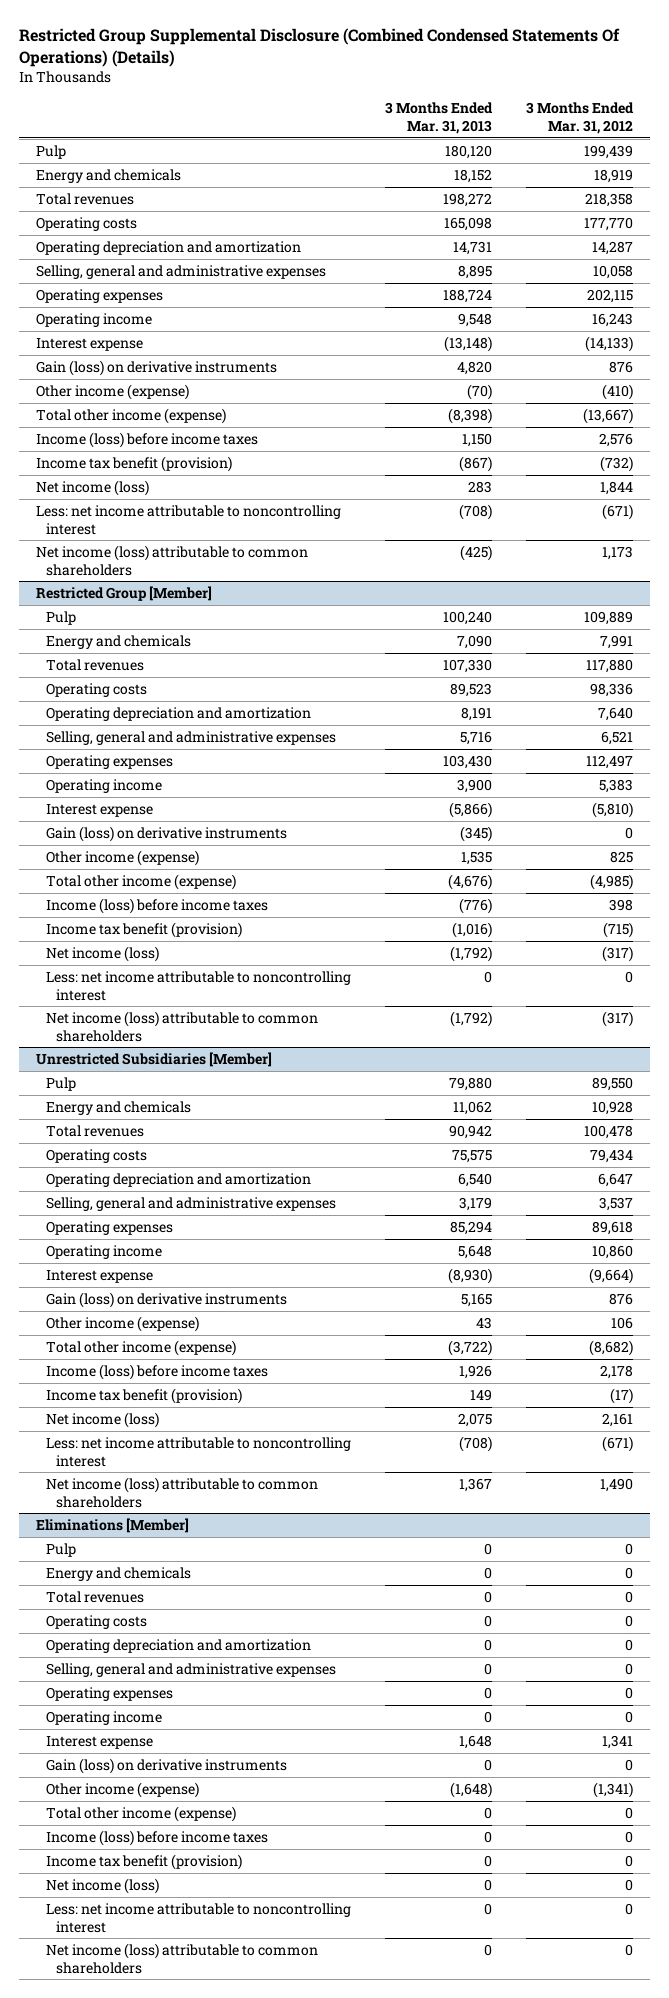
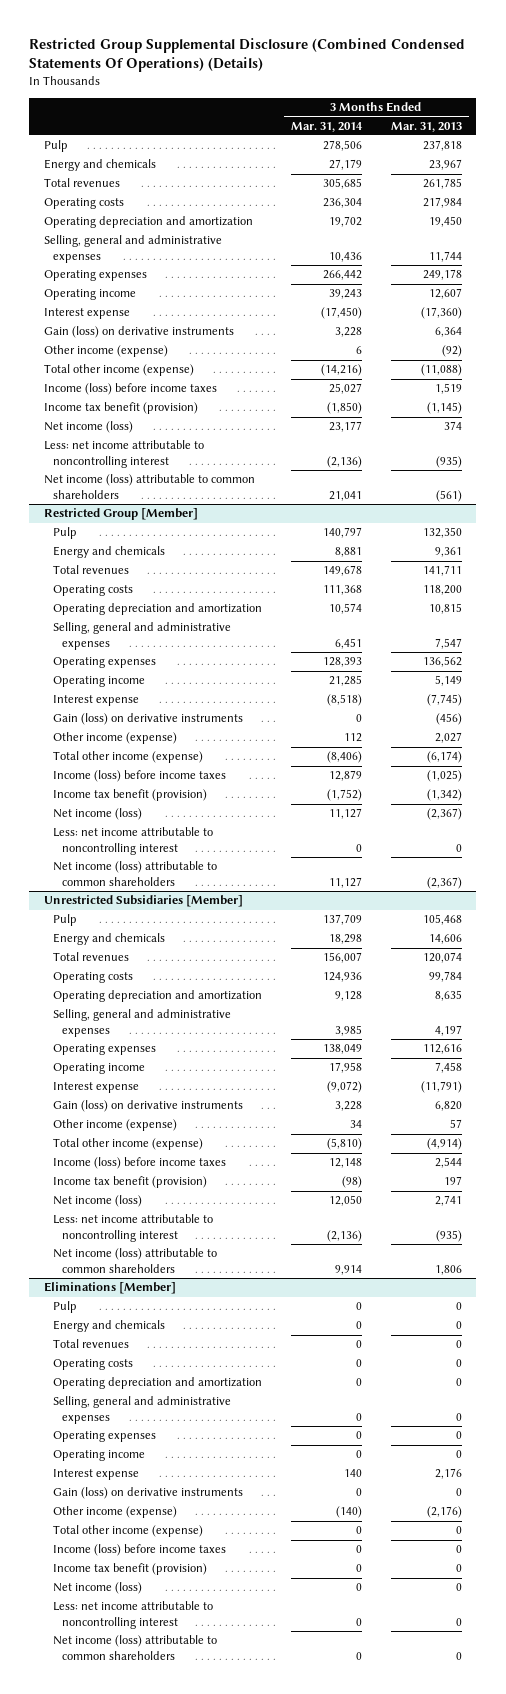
- | 3 Months Ended Mar. 31, 2013 | 3 Months Ended Mar. 31, 2012
+ | 3 Months Ended Mar. 31, 2014 | 3 Months Ended Mar. 31, 2013
- Pulp | 180,120 | 199,439
- Energy and chemicals | 18,152 | 18,919
- Total revenues | 198,272 | 218,358
- Operating costs | 165,098 | 177,770
- Operating depreciation and amortization | 14,731 | 14,287
- Selling, general and administrative expenses | 8,895 | 10,058
- Operating expenses | 188,724 | 202,115
- Operating income | 9,548 | 16,243
- Interest expense | (13,148) | (14,133)
- Gain (loss) on derivative instruments | 4,820 | 876
- Other income (expense) | (70) | (410)
- Total other income (expense) | (8,398) | (13,667)
- Income (loss) before income taxes | 1,150 | 2,576
- Income tax benefit (provision) | (867) | (732)
- Net income (loss) | 283 | 1,844
- Less: net income attributable to noncontrolling interest | (708) | (671)
- Net income (loss) attributable to common shareholders | (425) | 1,173
+ Pulp | 278,506 | 237,818
+ Energy and chemicals | 27,179 | 23,967
+ Total revenues | 305,685 | 261,785
+ Operating costs | 236,304 | 217,984
+ Operating depreciation and amortization | 19,702 | 19,450
+ Selling, general and administrative expenses | 10,436 | 11,744
+ Operating expenses | 266,442 | 249,178
+ Operating income | 39,243 | 12,607
+ Interest expense | (17,450) | (17,360)
+ Gain (loss) on derivative instruments | 3,228 | 6,364
+ Other income (expense) | 6 | (92)
+ Total other income (expense) | (14,216) | (11,088)
+ Income (loss) before income taxes | 25,027 | 1,519
+ Income tax benefit (provision) | (1,850) | (1,145)
+ Net income (loss) | 23,177 | 374
+ Less: net income attributable to noncontrolling interest | (2,136) | (935)
+ Net income (loss) attributable to common shareholders | 21,041 | (561)
@ Restricted Group [Member]
- Pulp | 100,240 | 109,889
- Energy and chemicals | 7,090 | 7,991
- Total revenues | 107,330 | 117,880
- Operating costs | 89,523 | 98,336
- Operating depreciation and amortization | 8,191 | 7,640
- Selling, general and administrative expenses | 5,716 | 6,521
- Operating expenses | 103,430 | 112,497
- Operating income | 3,900 | 5,383
- Interest expense | (5,866) | (5,810)
- Gain (loss) on derivative instruments | (345) | 0
- Other income (expense) | 1,535 | 825
- Total other income (expense) | (4,676) | (4,985)
- Income (loss) before income taxes | (776) | 398
- Income tax benefit (provision) | (1,016) | (715)
- Net income (loss) | (1,792) | (317)
+ Pulp | 140,797 | 132,350
+ Energy and chemicals | 8,881 | 9,361
+ Total revenues | 149,678 | 141,711
+ Operating costs | 111,368 | 118,200
+ Operating depreciation and amortization | 10,574 | 10,815
+ Selling, general and administrative expenses | 6,451 | 7,547
+ Operating expenses | 128,393 | 136,562
+ Operating income | 21,285 | 5,149
+ Interest expense | (8,518) | (7,745)
+ Gain (loss) on derivative instruments | 0 | (456)
+ Other income (expense) | 112 | 2,027
+ Total other income (expense) | (8,406) | (6,174)
+ Income (loss) before income taxes | 12,879 | (1,025)
+ Income tax benefit (provision) | (1,752) | (1,342)
+ Net income (loss) | 11,127 | (2,367)
- Net income (loss) attributable to common shareholders | (1,792) | (317)
+ Net income (loss) attributable to common shareholders | 11,127 | (2,367)
@ Unrestricted Subsidiaries [Member]
- Pulp | 79,880 | 89,550
- Energy and chemicals | 11,062 | 10,928
- Total revenues | 90,942 | 100,478
- Operating costs | 75,575 | 79,434
- Operating depreciation and amortization | 6,540 | 6,647
- Selling, general and administrative expenses | 3,179 | 3,537
- Operating expenses | 85,294 | 89,618
- Operating income | 5,648 | 10,860
- Interest expense | (8,930) | (9,664)
- Gain (loss) on derivative instruments | 5,165 | 876
- Other income (expense) | 43 | 106
- Total other income (expense) | (3,722) | (8,682)
- Income (loss) before income taxes | 1,926 | 2,178
- Income tax benefit (provision) | 149 | (17)
- Net income (loss) | 2,075 | 2,161
- Less: net income attributable to noncontrolling interest | (708) | (671)
- Net income (loss) attributable to common shareholders | 1,367 | 1,490
+ Pulp | 137,709 | 105,468
+ Energy and chemicals | 18,298 | 14,606
+ Total revenues | 156,007 | 120,074
+ Operating costs | 124,936 | 99,784
+ Operating depreciation and amortization | 9,128 | 8,635
+ Selling, general and administrative expenses | 3,985 | 4,197
+ Operating expenses | 138,049 | 112,616
+ Operating income | 17,958 | 7,458
+ Interest expense | (9,072) | (11,791)
+ Gain (loss) on derivative instruments | 3,228 | 6,820
+ Other income (expense) | 34 | 57
+ Total other income (expense) | (5,810) | (4,914)
+ Income (loss) before income taxes | 12,148 | 2,544
+ Income tax benefit (provision) | (98) | 197
+ Net income (loss) | 12,050 | 2,741
+ Less: net income attributable to noncontrolling interest | (2,136) | (935)
+ Net income (loss) attributable to common shareholders | 9,914 | 1,806
@ Eliminations [Member]
- Interest expense | 1,648 | 1,341
+ Interest expense | 140 | 2,176
- Other income (expense) | (1,648) | (1,341)
+ Other income (expense) | (140) | (2,176)

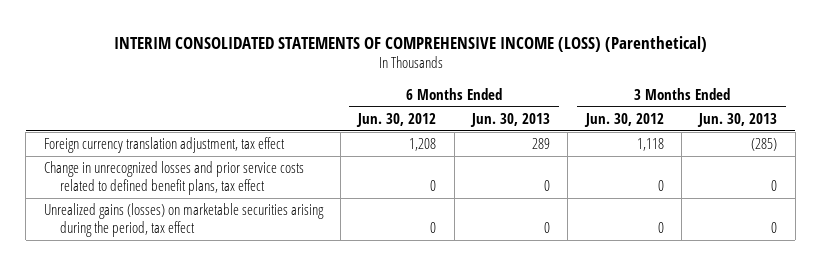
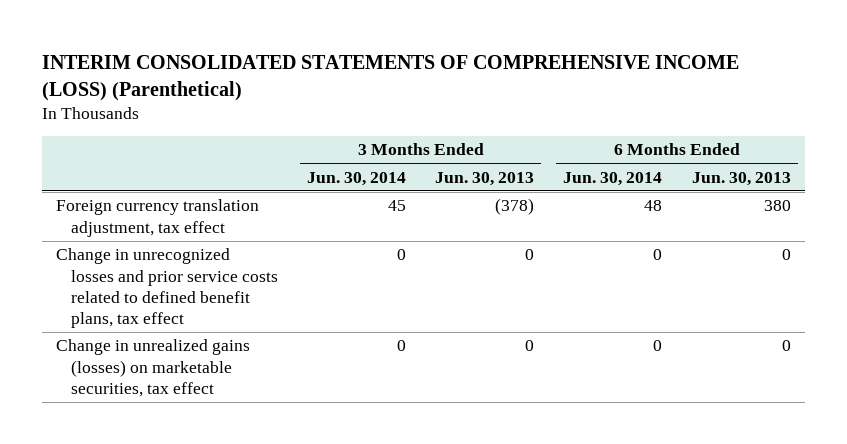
- | 6 Months Ended Jun. 30, 2012 | 6 Months Ended Jun. 30, 2013 | 3 Months Ended Jun. 30, 2012 | 3 Months Ended Jun. 30, 2013
+ | 3 Months Ended Jun. 30, 2014 | 3 Months Ended Jun. 30, 2013 | 6 Months Ended Jun. 30, 2014 | 6 Months Ended Jun. 30, 2013
- Foreign currency translation adjustment, tax effect | 1,208 | 289 | 1,118 | (285)
+ Foreign currency translation adjustment, tax effect | 45 | (378) | 48 | 380
- Unrealized gains (losses) on marketable securities arising during the period, tax effect | 0 | 0 | 0 | 0
+ Change in unrealized gains (losses) on marketable securities, tax effect | 0 | 0 | 0 | 0

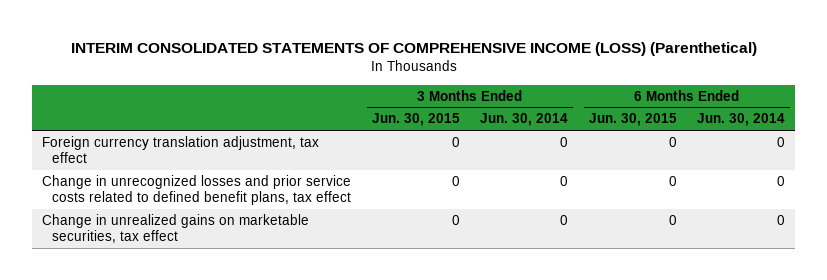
- | 3 Months Ended Jun. 30, 2014 | 3 Months Ended Jun. 30, 2013 | 6 Months Ended Jun. 30, 2014 | 6 Months Ended Jun. 30, 2013
+ | 3 Months Ended Jun. 30, 2015 | 3 Months Ended Jun. 30, 2014 | 6 Months Ended Jun. 30, 2015 | 6 Months Ended Jun. 30, 2014
- Foreign currency translation adjustment, tax effect | 45 | (378) | 48 | 380
+ Foreign currency translation adjustment, tax effect | 0 | 0 | 0 | 0
- Change in unrealized gains (losses) on marketable securities, tax effect | 0 | 0 | 0 | 0
+ Change in unrealized gains on marketable securities, tax effect | 0 | 0 | 0 | 0

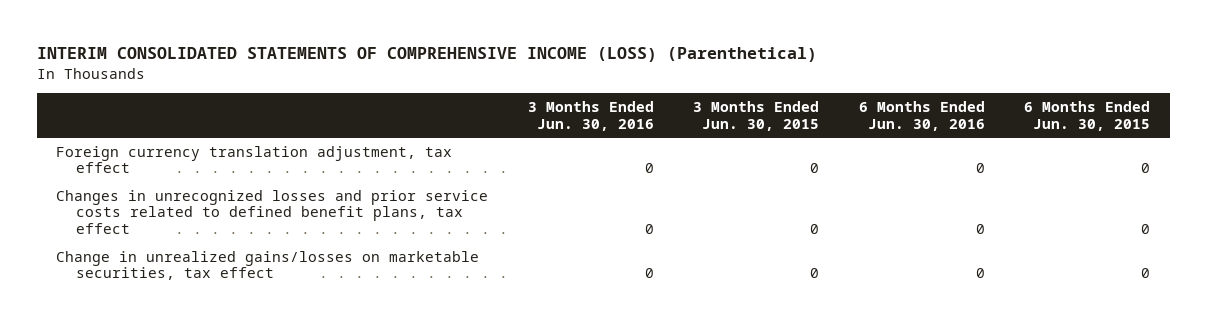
- | 3 Months Ended Jun. 30, 2015 | 3 Months Ended Jun. 30, 2014 | 6 Months Ended Jun. 30, 2015 | 6 Months Ended Jun. 30, 2014
+ | 3 Months Ended Jun. 30, 2016 | 3 Months Ended Jun. 30, 2015 | 6 Months Ended Jun. 30, 2016 | 6 Months Ended Jun. 30, 2015
- Change in unrecognized losses and prior service costs related to defined benefit plans, tax effect | 0 | 0 | 0 | 0
- Change in unrealized gains on marketable securities, tax effect | 0 | 0 | 0 | 0
+ Changes in unrecognized losses and prior service costs related to defined benefit plans, tax effect | 0 | 0 | 0 | 0
+ Change in unrealized gains/losses on marketable securities, tax effect | 0 | 0 | 0 | 0

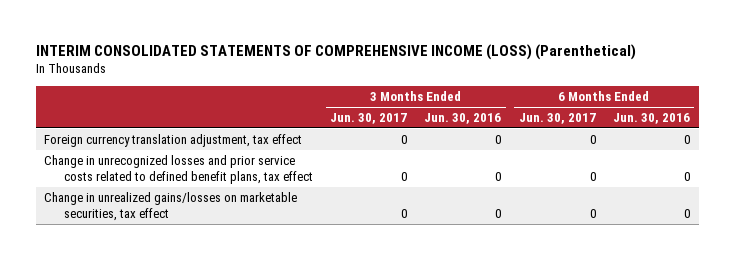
- | 3 Months Ended Jun. 30, 2016 | 3 Months Ended Jun. 30, 2015 | 6 Months Ended Jun. 30, 2016 | 6 Months Ended Jun. 30, 2015
+ | 3 Months Ended Jun. 30, 2017 | 3 Months Ended Jun. 30, 2016 | 6 Months Ended Jun. 30, 2017 | 6 Months Ended Jun. 30, 2016
- Changes in unrecognized losses and prior service costs related to defined benefit plans, tax effect | 0 | 0 | 0 | 0
+ Change in unrecognized losses and prior service costs related to defined benefit plans, tax effect | 0 | 0 | 0 | 0

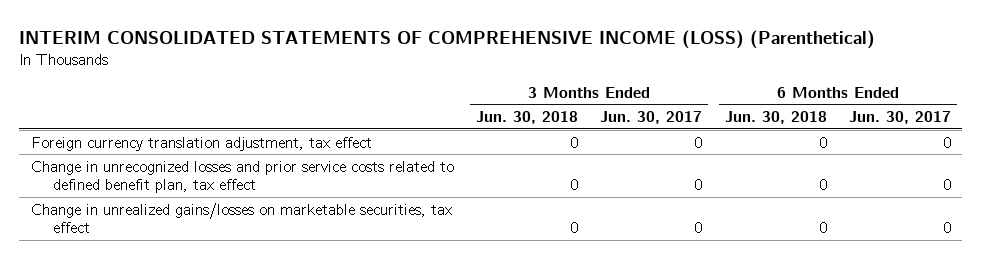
- | 3 Months Ended Jun. 30, 2017 | 3 Months Ended Jun. 30, 2016 | 6 Months Ended Jun. 30, 2017 | 6 Months Ended Jun. 30, 2016
+ | 3 Months Ended Jun. 30, 2018 | 3 Months Ended Jun. 30, 2017 | 6 Months Ended Jun. 30, 2018 | 6 Months Ended Jun. 30, 2017
- Change in unrecognized losses and prior service costs related to defined benefit plans, tax effect | 0 | 0 | 0 | 0
+ Change in unrecognized losses and prior service costs related to defined benefit plan, tax effect | 0 | 0 | 0 | 0

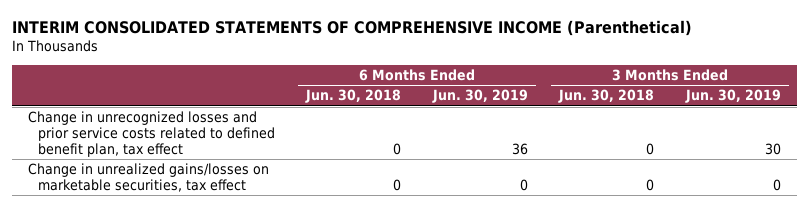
- INTERIM CONSOLIDATED STATEMENTS OF COMPREHENSIVE INCOME (LOSS) (Parenthetical)
+ INTERIM CONSOLIDATED STATEMENTS OF COMPREHENSIVE INCOME (Parenthetical)
- | 3 Months Ended Jun. 30, 2018 | 3 Months Ended Jun. 30, 2017 | 6 Months Ended Jun. 30, 2018 | 6 Months Ended Jun. 30, 2017
+ | 6 Months Ended Jun. 30, 2018 | 6 Months Ended Jun. 30, 2019 | 3 Months Ended Jun. 30, 2018 | 3 Months Ended Jun. 30, 2019
- Foreign currency translation adjustment, tax effect | 0 | 0 | 0 | 0

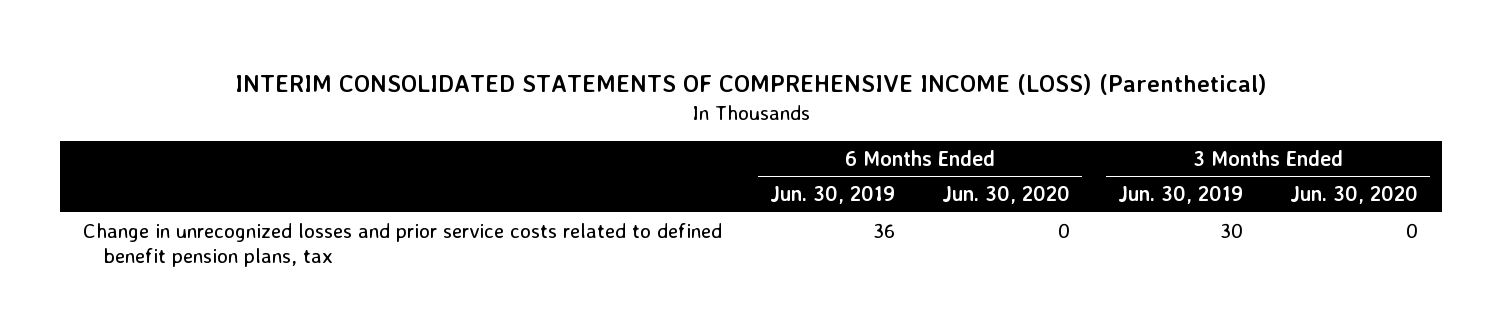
- INTERIM CONSOLIDATED STATEMENTS OF COMPREHENSIVE INCOME (Parenthetical)
+ INTERIM CONSOLIDATED STATEMENTS OF COMPREHENSIVE INCOME (LOSS) (Parenthetical)
- | 6 Months Ended Jun. 30, 2018 | 6 Months Ended Jun. 30, 2019 | 3 Months Ended Jun. 30, 2018 | 3 Months Ended Jun. 30, 2019
+ | 6 Months Ended Jun. 30, 2019 | 6 Months Ended Jun. 30, 2020 | 3 Months Ended Jun. 30, 2019 | 3 Months Ended Jun. 30, 2020
- Change in unrecognized losses and prior service costs related to defined benefit plan, tax effect | 0 | 36 | 0 | 30
- Change in unrealized gains/losses on marketable securities, tax effect | 0 | 0 | 0 | 0
+ Change in unrecognized losses and prior service costs related to defined benefit pension plans, tax | 36 | 0 | 30 | 0

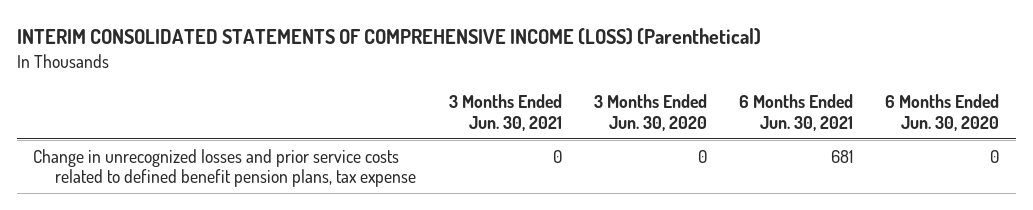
- | 6 Months Ended Jun. 30, 2019 | 6 Months Ended Jun. 30, 2020 | 3 Months Ended Jun. 30, 2019 | 3 Months Ended Jun. 30, 2020
+ | 3 Months Ended Jun. 30, 2021 | 3 Months Ended Jun. 30, 2020 | 6 Months Ended Jun. 30, 2021 | 6 Months Ended Jun. 30, 2020
- Change in unrecognized losses and prior service costs related to defined benefit pension plans, tax | 36 | 0 | 30 | 0
+ Change in unrecognized losses and prior service costs related to defined benefit pension plans, tax expense | 0 | 0 | 681 | 0

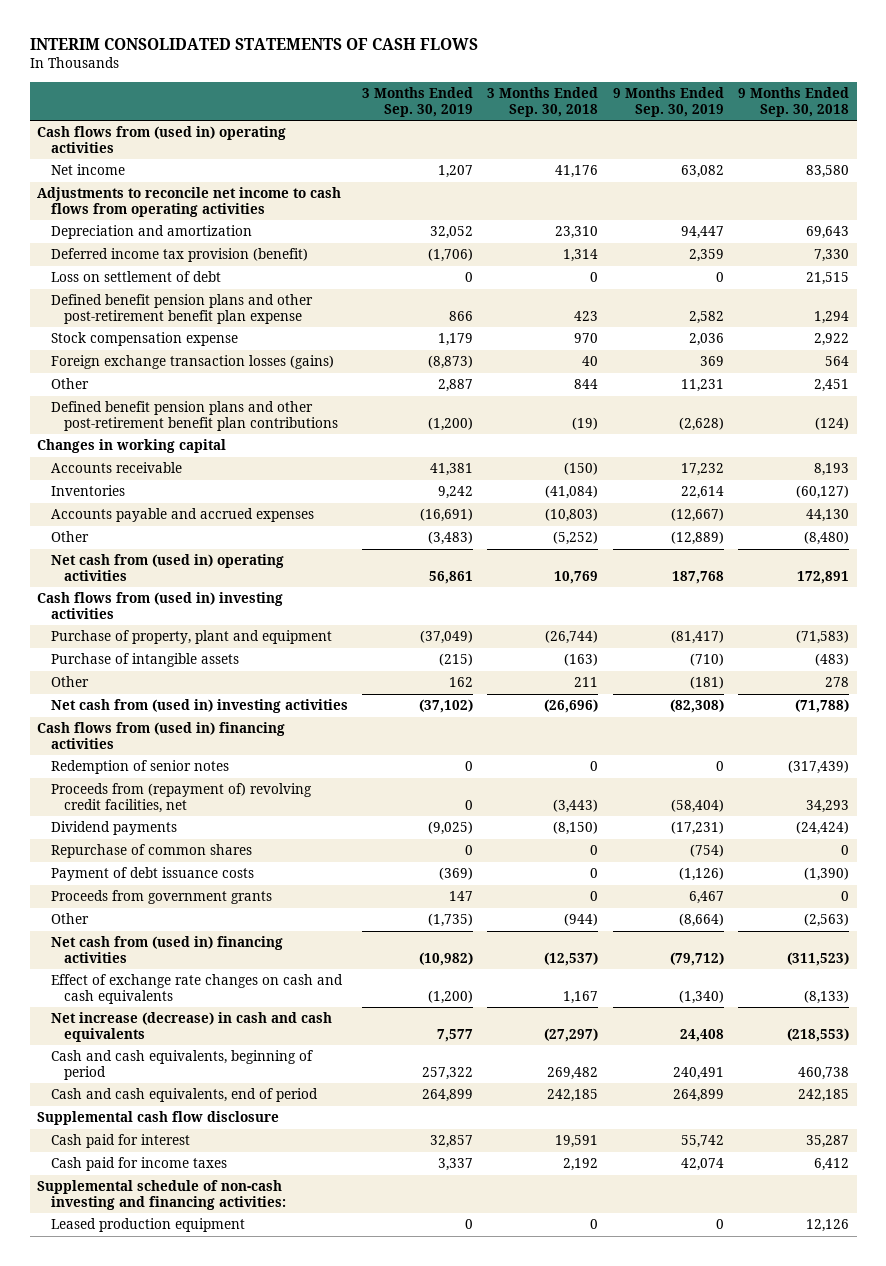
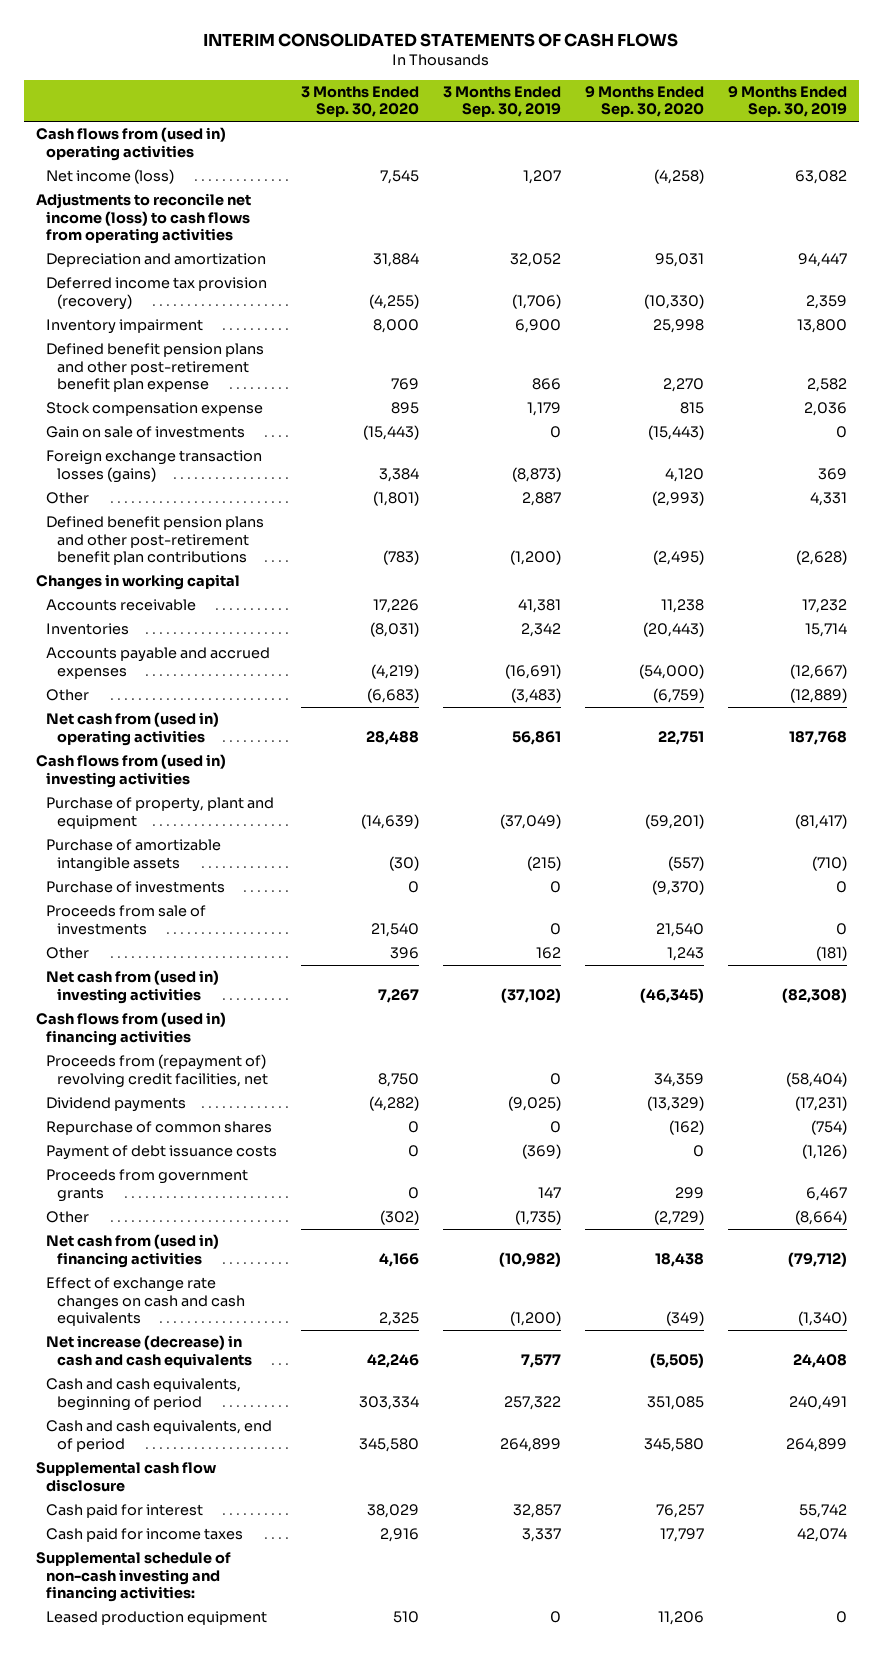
- | 3 Months Ended Sep. 30, 2019 | 3 Months Ended Sep. 30, 2018 | 9 Months Ended Sep. 30, 2019 | 9 Months Ended Sep. 30, 2018
+ | 3 Months Ended Sep. 30, 2020 | 3 Months Ended Sep. 30, 2019 | 9 Months Ended Sep. 30, 2020 | 9 Months Ended Sep. 30, 2019
- Net income | 1,207 | 41,176 | 63,082 | 83,580
- Adjustments to reconcile net income to cash flows from operating activities
+ Net income (loss) | 7,545 | 1,207 | (4,258) | 63,082
+ Adjustments to reconcile net income (loss) to cash flows from operating activities
- Deferred income tax provision (benefit) | (1,706) | 1,314 | 2,359 | 7,330
- Loss on settlement of debt | 0 | 0 | 0 | 21,515
+ Deferred income tax provision (recovery) | (4,255) | (1,706) | (10,330) | 2,359
+ Inventory impairment | 8,000 | 6,900 | 25,998 | 13,800
+ Gain on sale of investments | (15,443) | 0 | (15,443) | 0
- Other | 2,887 | 844 | 11,231 | 2,451
+ Other | (1,801) | 2,887 | (2,993) | 4,331
- Inventories | 9,242 | (41,084) | 22,614 | (60,127)
+ Inventories | (8,031) | 2,342 | (20,443) | 15,714
- Purchase of intangible assets | (215) | (163) | (710) | (483)
+ Purchase of amortizable intangible assets | (30) | (215) | (557) | (710)
+ Purchase of investments | 0 | 0 | (9,370) | 0
+ Proceeds from sale of investments | 21,540 | 0 | 21,540 | 0
- Redemption of senior notes | 0 | 0 | 0 | (317,439)

